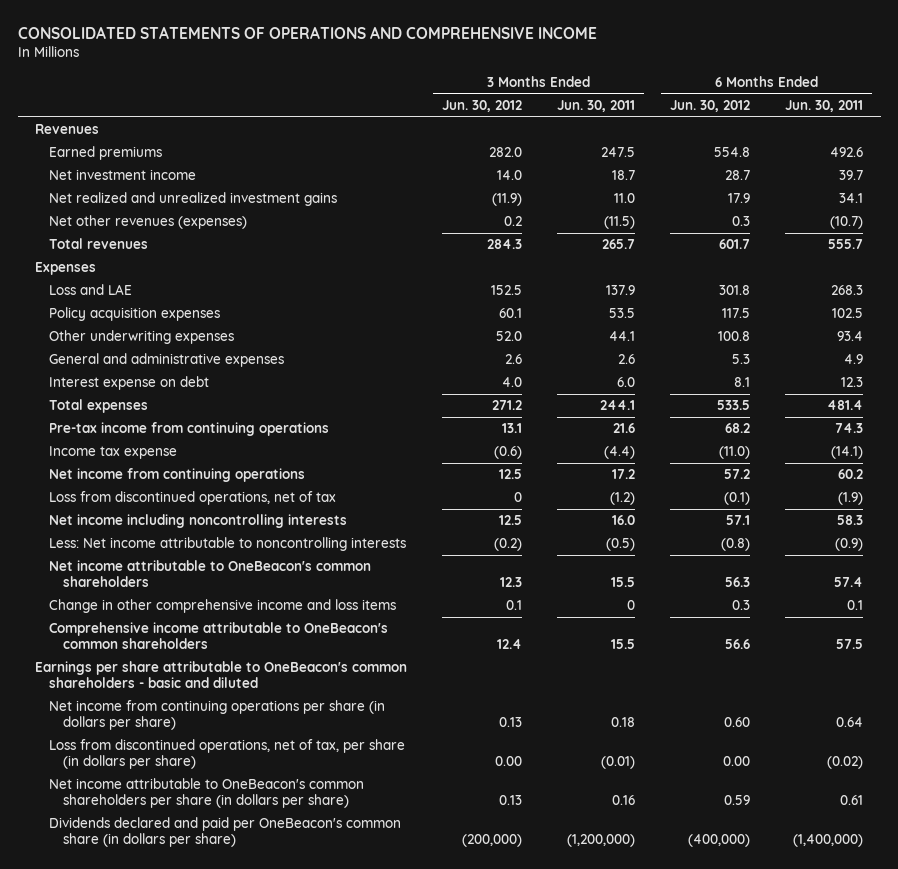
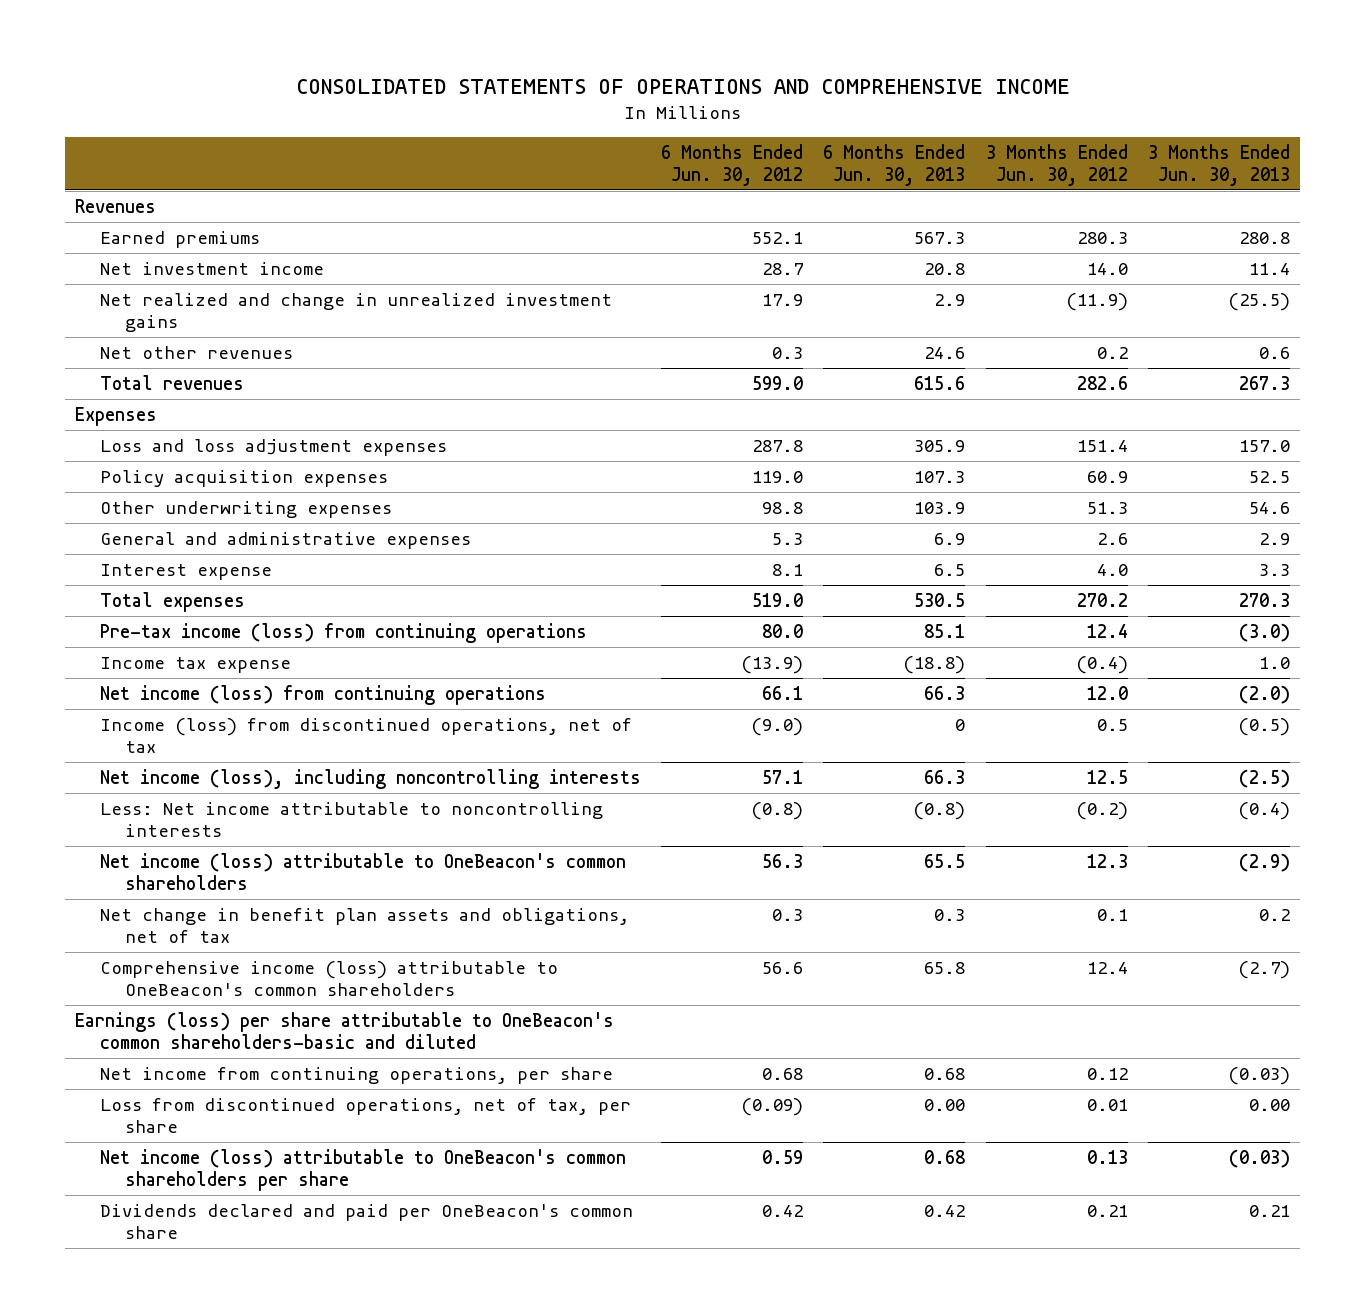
- | 3 Months Ended Jun. 30, 2012 | 3 Months Ended Jun. 30, 2011 | 6 Months Ended Jun. 30, 2012 | 6 Months Ended Jun. 30, 2011
+ | 6 Months Ended Jun. 30, 2012 | 6 Months Ended Jun. 30, 2013 | 3 Months Ended Jun. 30, 2012 | 3 Months Ended Jun. 30, 2013
- Earned premiums | 282.0 | 247.5 | 554.8 | 492.6
+ Earned premiums | 552.1 | 567.3 | 280.3 | 280.8
- Net realized and unrealized investment gains | (11.9) | 11.0 | 17.9 | 34.1
- Net other revenues (expenses) | 0.2 | (11.5) | 0.3 | (10.7)
- Total revenues | 284.3 | 265.7 | 601.7 | 555.7
+ Net realized and change in unrealized investment gains | 17.9 | 2.9 | (11.9) | (25.5)
+ Net other revenues | 0.3 | 24.6 | 0.2 | 0.6
+ Total revenues | 599.0 | 615.6 | 282.6 | 267.3
- Loss and LAE | 152.5 | 137.9 | 301.8 | 268.3
- Policy acquisition expenses | 60.1 | 53.5 | 117.5 | 102.5
- Other underwriting expenses | 52.0 | 44.1 | 100.8 | 93.4
+ Loss and loss adjustment expenses | 287.8 | 305.9 | 151.4 | 157.0
+ Policy acquisition expenses | 119.0 | 107.3 | 60.9 | 52.5
+ Other underwriting expenses | 98.8 | 103.9 | 51.3 | 54.6
- Interest expense on debt | 4.0 | 6.0 | 8.1 | 12.3
- Total expenses | 271.2 | 244.1 | 533.5 | 481.4
- Pre-tax income from continuing operations | 13.1 | 21.6 | 68.2 | 74.3
- Income tax expense | (0.6) | (4.4) | (11.0) | (14.1)
- Net income from continuing operations | 12.5 | 17.2 | 57.2 | 60.2
- Loss from discontinued operations, net of tax | 0 | (1.2) | (0.1) | (1.9)
- Net income including noncontrolling interests | 12.5 | 16.0 | 57.1 | 58.3
+ Interest expense | 8.1 | 6.5 | 4.0 | 3.3
+ Total expenses | 519.0 | 530.5 | 270.2 | 270.3
+ Pre-tax income (loss) from continuing operations | 80.0 | 85.1 | 12.4 | (3.0)
+ Income tax expense | (13.9) | (18.8) | (0.4) | 1.0
+ Net income (loss) from continuing operations | 66.1 | 66.3 | 12.0 | (2.0)
+ Income (loss) from discontinued operations, net of tax | (9.0) | 0 | 0.5 | (0.5)
+ Net income (loss), including noncontrolling interests | 57.1 | 66.3 | 12.5 | (2.5)
- Net income attributable to OneBeacon's common shareholders | 12.3 | 15.5 | 56.3 | 57.4
- Change in other comprehensive income and loss items | 0.1 | 0 | 0.3 | 0.1
- Comprehensive income attributable to OneBeacon's common shareholders | 12.4 | 15.5 | 56.6 | 57.5
- Earnings per share attributable to OneBeacon's common shareholders - basic and diluted
- Net income from continuing operations per share (in dollars per share) | 0.13 | 0.18 | 0.60 | 0.64
- Loss from discontinued operations, net of tax, per share (in dollars per share) | 0.00 | (0.01) | 0.00 | (0.02)
- Net income attributable to OneBeacon's common shareholders per share (in dollars per share) | 0.13 | 0.16 | 0.59 | 0.61
- Dividends declared and paid per OneBeacon's common share (in dollars per share) | (200,000) | (1,200,000) | (400,000) | (1,400,000)
+ Net income (loss) attributable to OneBeacon's common shareholders | 56.3 | 65.5 | 12.3 | (2.9)
+ Net change in benefit plan assets and obligations, net of tax | 0.3 | 0.3 | 0.1 | 0.2
+ Comprehensive income (loss) attributable to OneBeacon's common shareholders | 56.6 | 65.8 | 12.4 | (2.7)
+ Earnings (loss) per share attributable to OneBeacon's common shareholders-basic and diluted
+ Net income from continuing operations, per share | 0.68 | 0.68 | 0.12 | (0.03)
+ Loss from discontinued operations, net of tax, per share | (0.09) | 0.00 | 0.01 | 0.00
+ Net income (loss) attributable to OneBeacon's common shareholders per share | 0.59 | 0.68 | 0.13 | (0.03)
+ Dividends declared and paid per OneBeacon's common share | 0.42 | 0.42 | 0.21 | 0.21

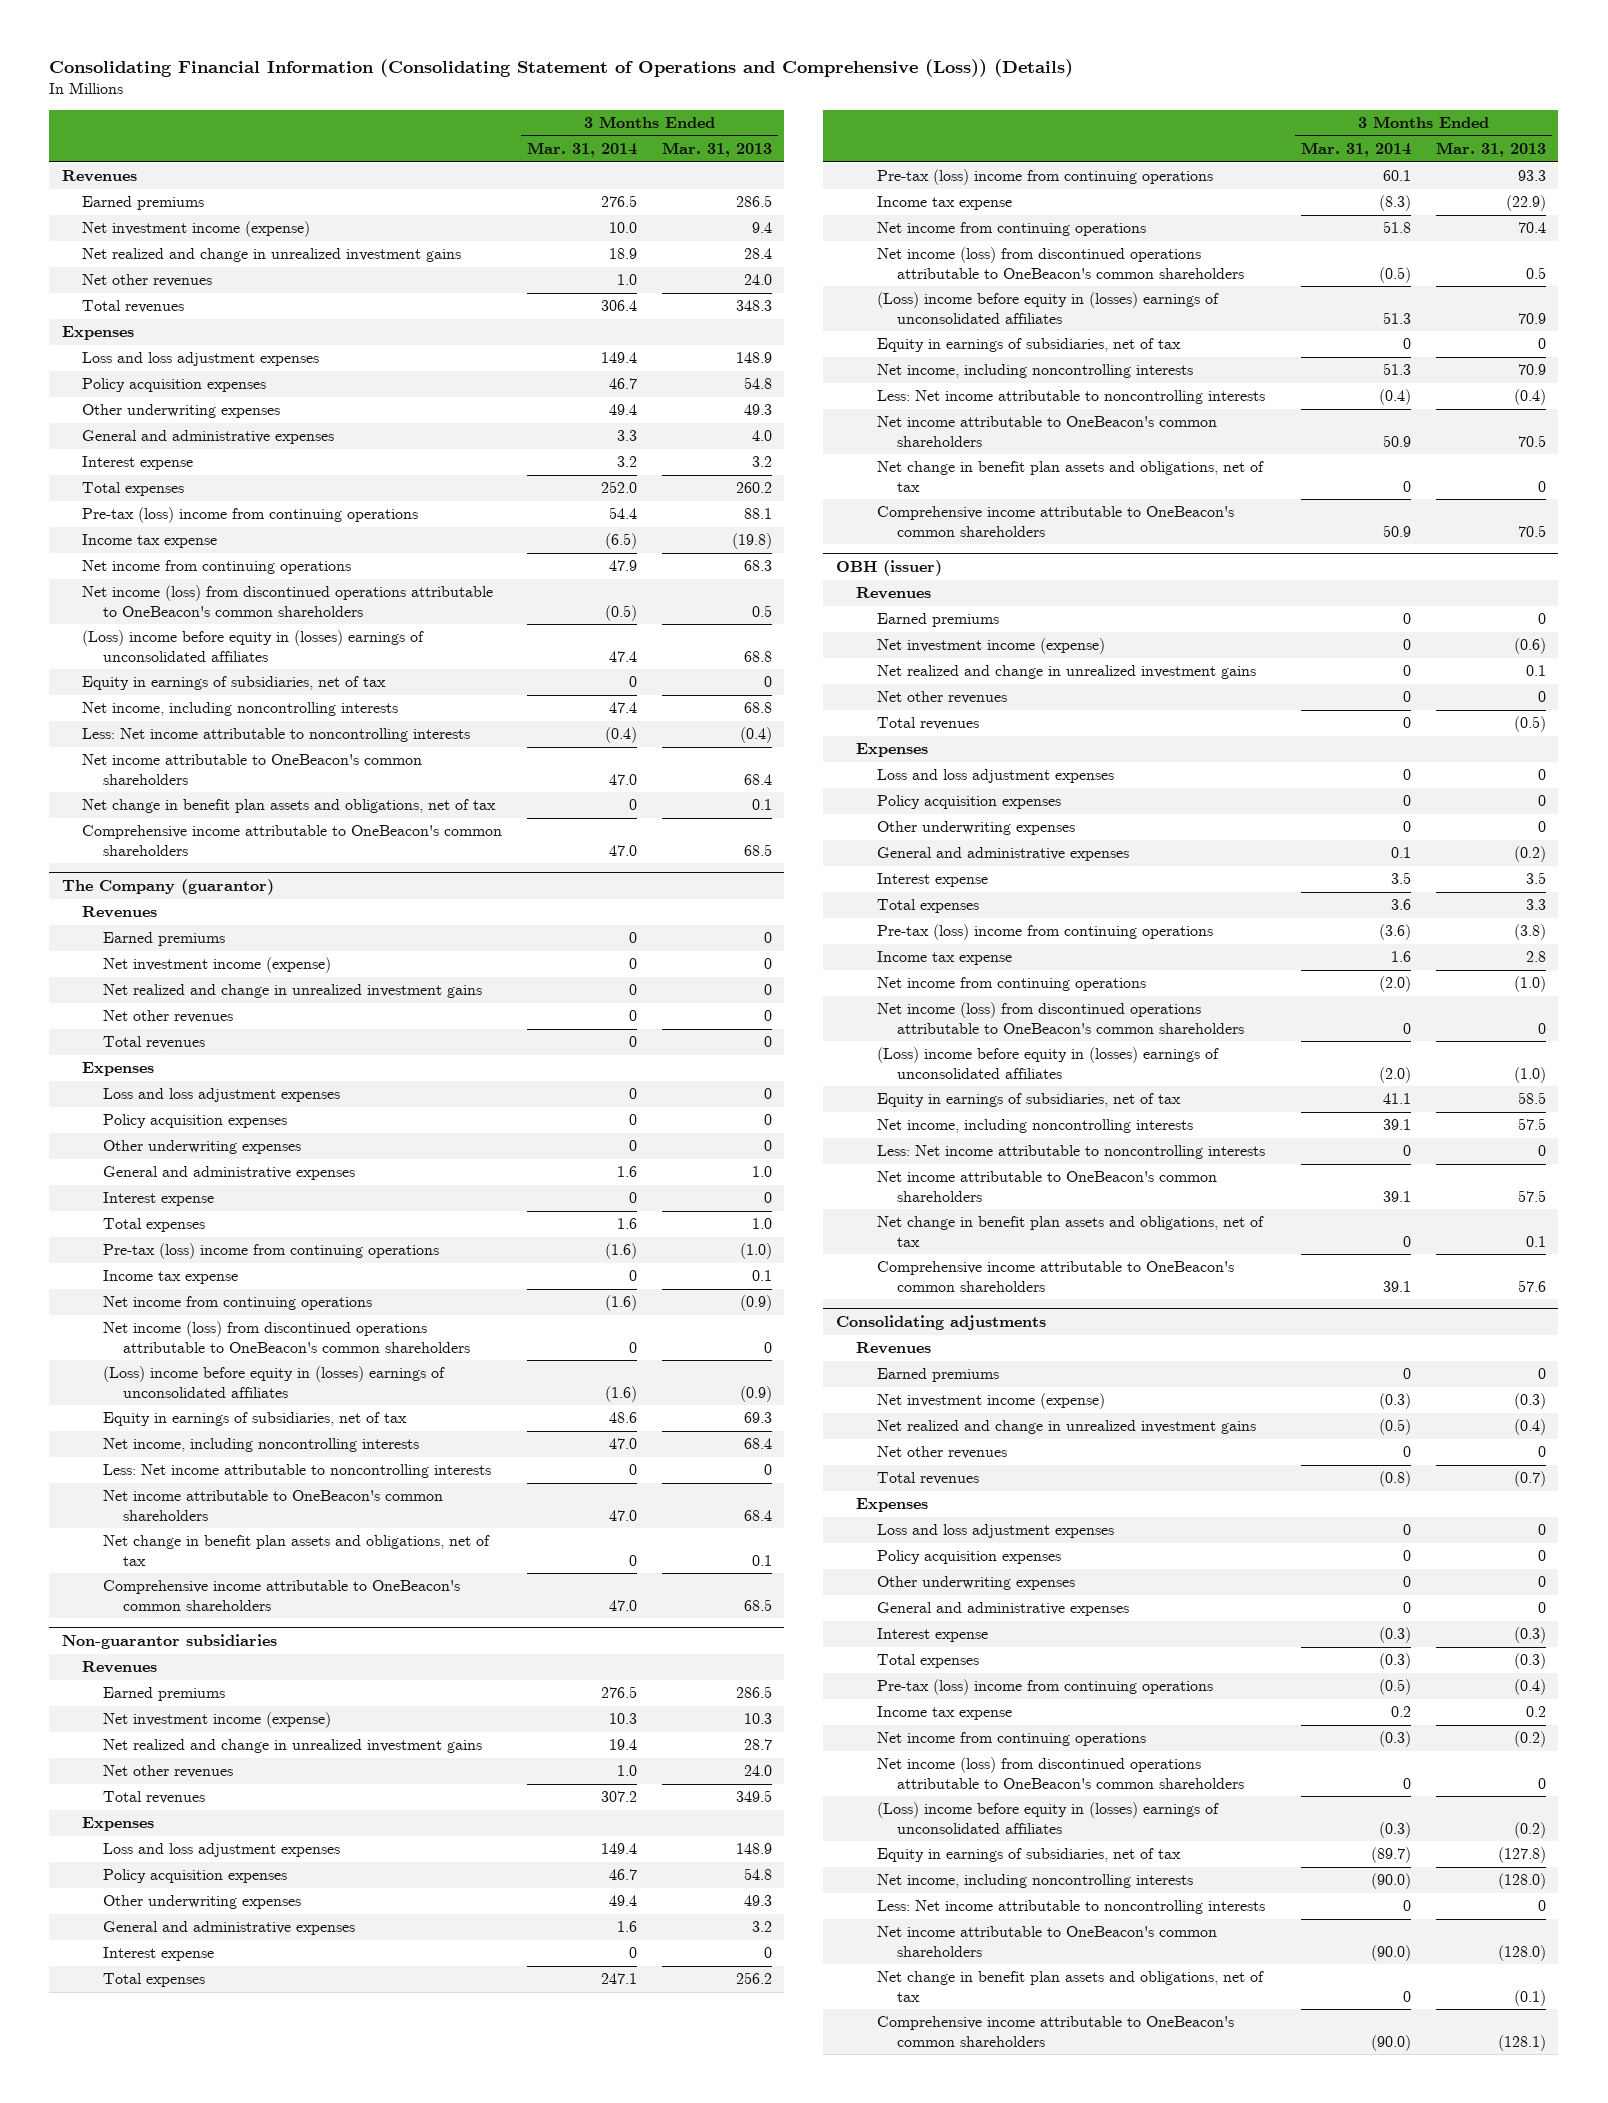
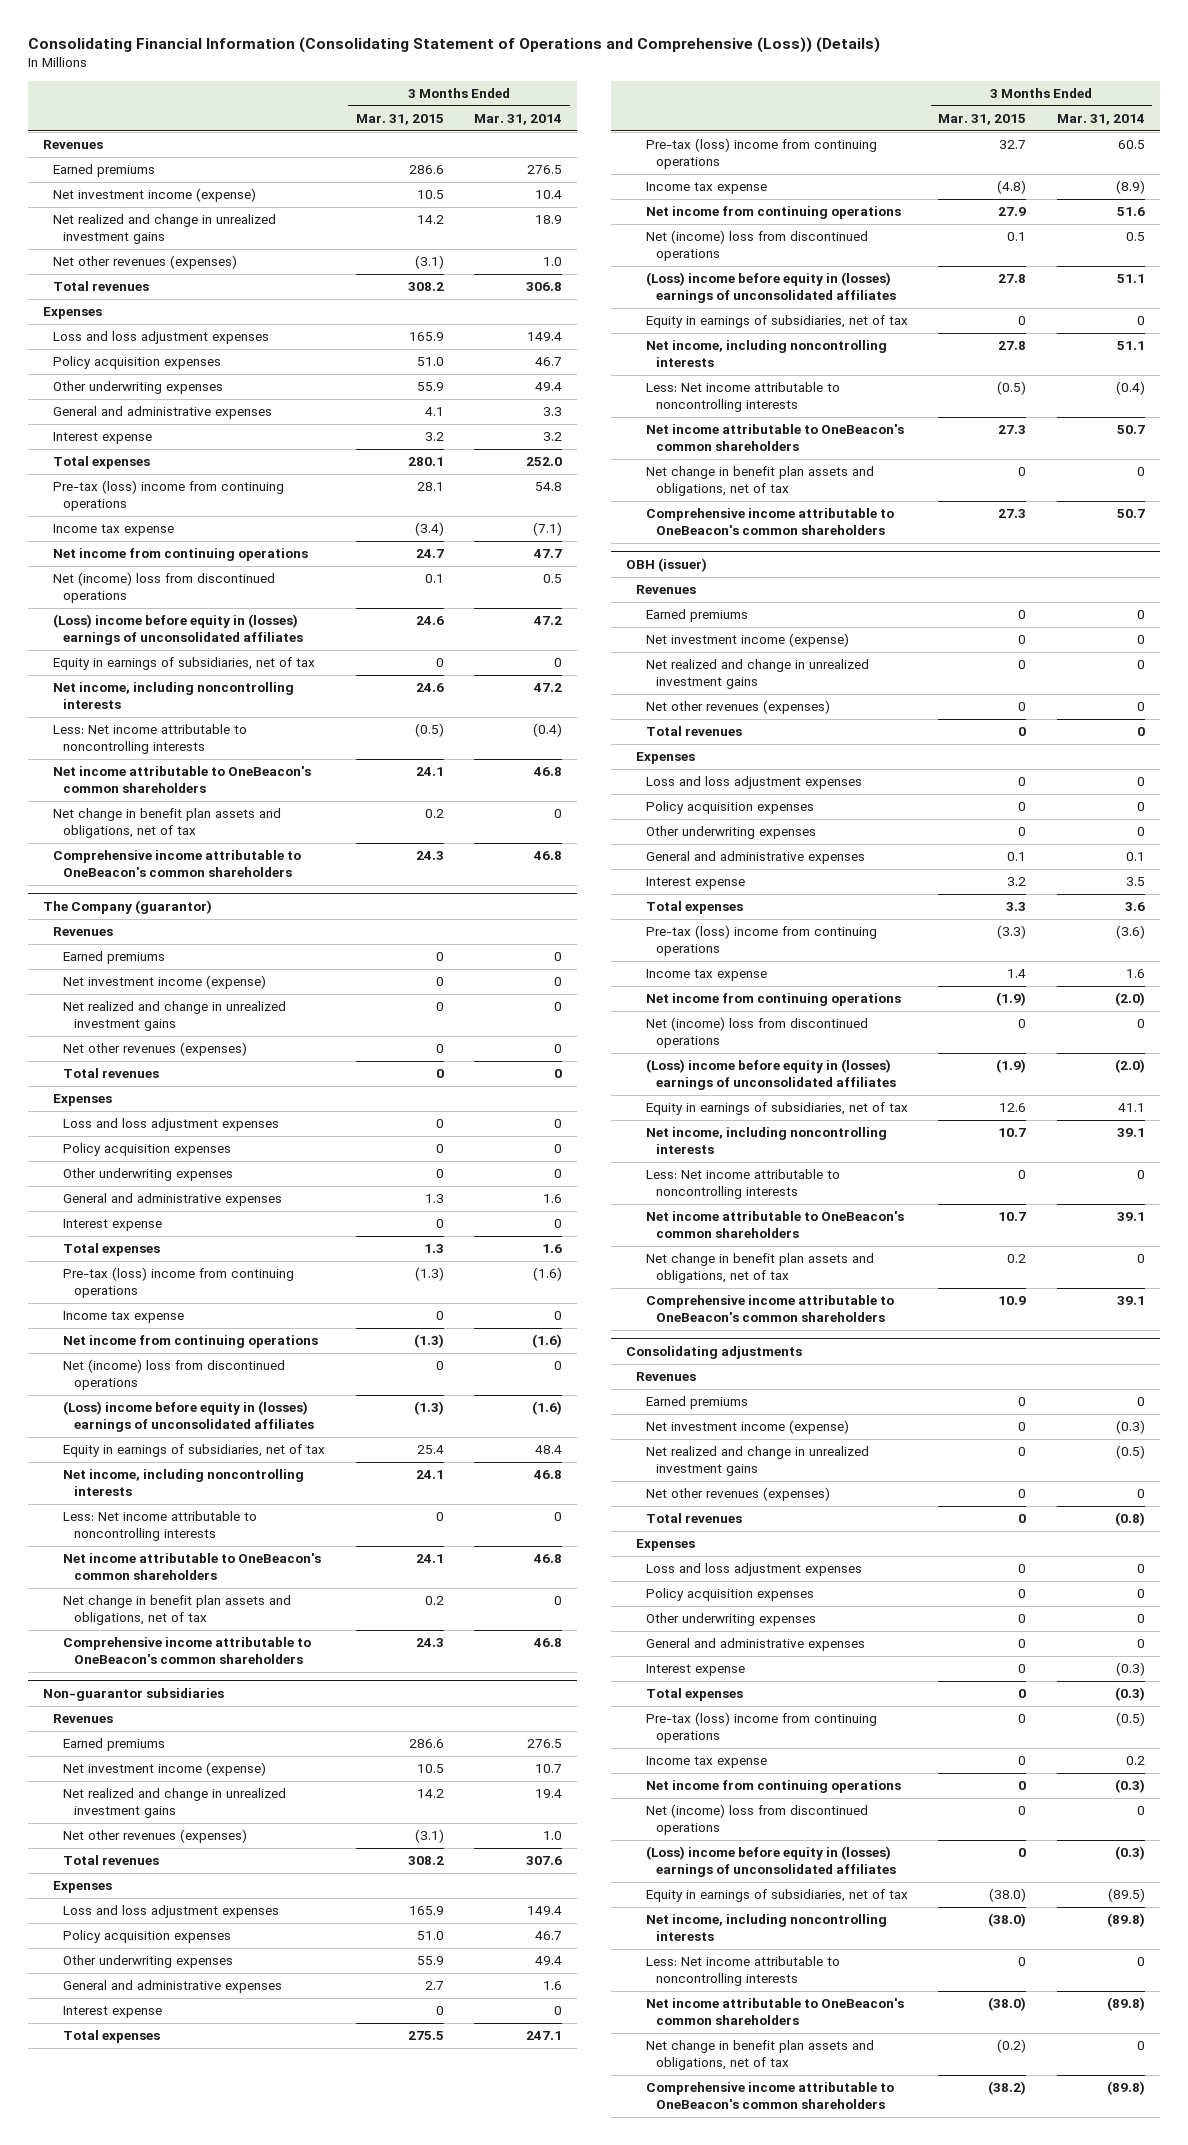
- | 3 Months Ended Mar. 31, 2014 | 3 Months Ended Mar. 31, 2013
+ | 3 Months Ended Mar. 31, 2015 | 3 Months Ended Mar. 31, 2014
- Net investment income (expense) | 10.0 | 9.4
+ Net investment income (expense) | 10.5 | 10.4
- Net other revenues | 1.0 | 24.0
- Total revenues | 306.4 | 348.3
+ Net other revenues (expenses) | (3.1) | 1.0
+ Total revenues | 308.2 | 306.8
- Pre-tax (loss) income from continuing operations | 54.4 | 88.1
- Income tax expense | (6.5) | (19.8)
- Net income from continuing operations | 47.9 | 68.3
- Net income (loss) from discontinued operations attributable to OneBeacon's common shareholders | (0.5) | 0.5
- (Loss) income before equity in (losses) earnings of unconsolidated affiliates | 47.4 | 68.8
+ Pre-tax (loss) income from continuing operations | 28.1 | 54.8
+ Income tax expense | (3.4) | (7.1)
+ Net income from continuing operations | 24.7 | 47.7
+ Net (income) loss from discontinued operations | 0.1 | 0.5
+ (Loss) income before equity in (losses) earnings of unconsolidated affiliates | 24.6 | 47.2
- Net income, including noncontrolling interests | 47.4 | 68.8
+ Net income, including noncontrolling interests | 24.6 | 47.2
- Net income attributable to OneBeacon's common shareholders | 47.0 | 68.4
+ Net income attributable to OneBeacon's common shareholders | 24.1 | 46.8
- Comprehensive income attributable to OneBeacon's common shareholders | 47.0 | 68.5
+ Comprehensive income attributable to OneBeacon's common shareholders | 24.3 | 46.8
@ The Company (guarantor)
- Net other revenues | 0 | 0
+ Net other revenues (expenses) | 0 | 0
- Net income (loss) from discontinued operations attributable to OneBeacon's common shareholders | 0 | 0
+ Net (income) loss from discontinued operations | 0 | 0
- Equity in earnings of subsidiaries, net of tax | 48.6 | 69.3
- Net income, including noncontrolling interests | 47.0 | 68.4
+ Equity in earnings of subsidiaries, net of tax | 25.4 | 48.4
+ Net income, including noncontrolling interests | 24.1 | 46.8
- Net income attributable to OneBeacon's common shareholders | 47.0 | 68.4
+ Net income attributable to OneBeacon's common shareholders | 24.1 | 46.8
- Comprehensive income attributable to OneBeacon's common shareholders | 47.0 | 68.5
+ Comprehensive income attributable to OneBeacon's common shareholders | 24.3 | 46.8
@ Non-guarantor subsidiaries
- Net investment income (expense) | 10.3 | 10.3
+ Net investment income (expense) | 10.5 | 10.7
- Net other revenues | 1.0 | 24.0
- Total revenues | 307.2 | 349.5
+ Net other revenues (expenses) | (3.1) | 1.0
+ Total revenues | 308.2 | 307.6
- Pre-tax (loss) income from continuing operations | 60.1 | 93.3
- Income tax expense | (8.3) | (22.9)
- Net income from continuing operations | 51.8 | 70.4
- Net income (loss) from discontinued operations attributable to OneBeacon's common shareholders | (0.5) | 0.5
- (Loss) income before equity in (losses) earnings of unconsolidated affiliates | 51.3 | 70.9
+ Pre-tax (loss) income from continuing operations | 32.7 | 60.5
+ Income tax expense | (4.8) | (8.9)
+ Net income from continuing operations | 27.9 | 51.6
+ Net (income) loss from discontinued operations | 0.1 | 0.5
+ (Loss) income before equity in (losses) earnings of unconsolidated affiliates | 27.8 | 51.1
- Net income, including noncontrolling interests | 51.3 | 70.9
+ Net income, including noncontrolling interests | 27.8 | 51.1
- Net income attributable to OneBeacon's common shareholders | 50.9 | 70.5
+ Net income attributable to OneBeacon's common shareholders | 27.3 | 50.7
- Comprehensive income attributable to OneBeacon's common shareholders | 50.9 | 70.5
+ Comprehensive income attributable to OneBeacon's common shareholders | 27.3 | 50.7
@ OBH (issuer)
- Net other revenues | 0 | 0
+ Net other revenues (expenses) | 0 | 0
- Net income (loss) from discontinued operations attributable to OneBeacon's common shareholders | 0 | 0
+ Net (income) loss from discontinued operations | 0 | 0
@ Consolidating adjustments
- Net other revenues | 0 | 0
+ Net other revenues (expenses) | 0 | 0
- Net income (loss) from discontinued operations attributable to OneBeacon's common shareholders | 0 | 0
+ Net (income) loss from discontinued operations | 0 | 0
- Equity in earnings of subsidiaries, net of tax | (89.7) | (127.8)
- Net income, including noncontrolling interests | (90.0) | (128.0)
+ Equity in earnings of subsidiaries, net of tax | (38.0) | (89.5)
+ Net income, including noncontrolling interests | (38.0) | (89.8)
- Net income attributable to OneBeacon's common shareholders | (90.0) | (128.0)
+ Net income attributable to OneBeacon's common shareholders | (38.0) | (89.8)
- Comprehensive income attributable to OneBeacon's common shareholders | (90.0) | (128.1)
+ Comprehensive income attributable to OneBeacon's common shareholders | (38.2) | (89.8)

